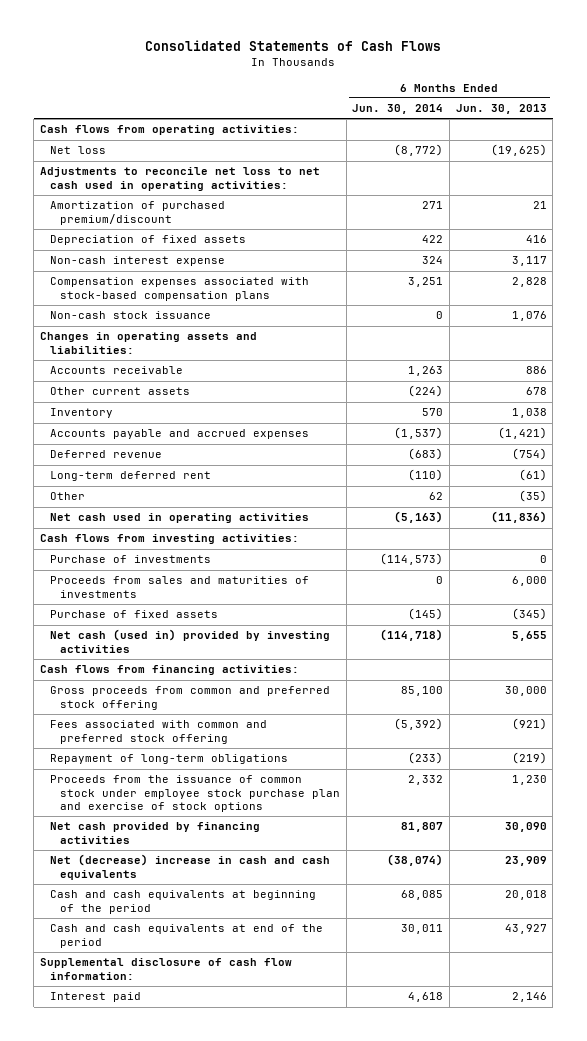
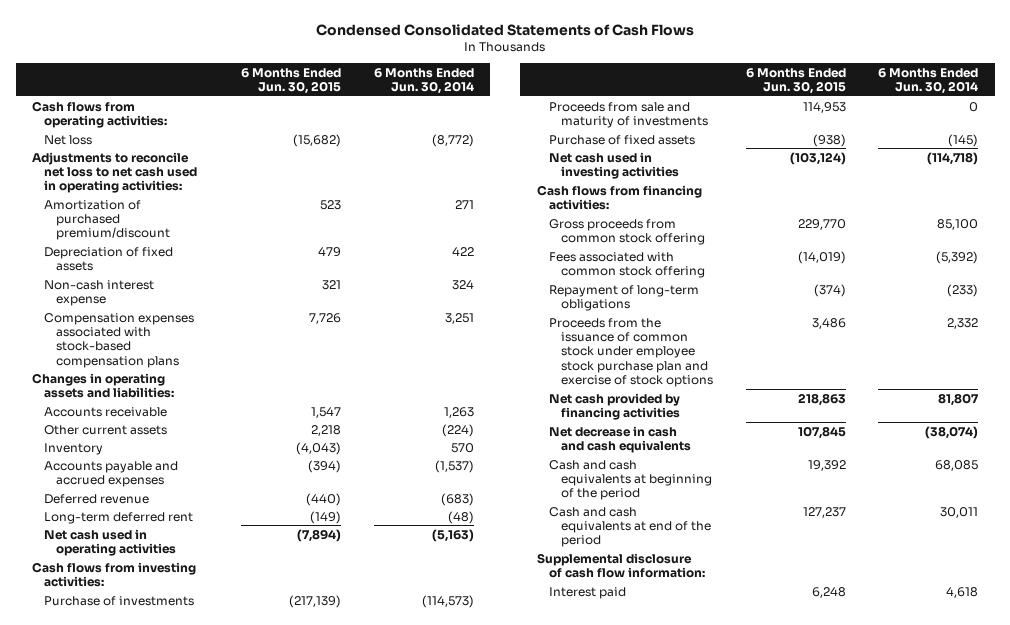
- Consolidated Statements of Cash Flows
+ Condensed Consolidated Statements of Cash Flows
- | 6 Months Ended Jun. 30, 2014 | 6 Months Ended Jun. 30, 2013
+ | 6 Months Ended Jun. 30, 2015 | 6 Months Ended Jun. 30, 2014
- Non-cash stock issuance | 0 | 1,076
- Long-term deferred rent | (110) | (61)
- Other | 62 | (35)
+ Long-term deferred rent | (149) | (48)
- Proceeds from sales and maturities of investments | 0 | 6,000
+ Proceeds from sale and maturity of investments | 114,953 | 0
- Net cash (used in) provided by investing activities | (114,718) | 5,655
+ Net cash used in investing activities | (103,124) | (114,718)
- Gross proceeds from common and preferred stock offering | 85,100 | 30,000
- Fees associated with common and preferred stock offering | (5,392) | (921)
+ Gross proceeds from common stock offering | 229,770 | 85,100
+ Fees associated with common stock offering | (14,019) | (5,392)
- Net (decrease) increase in cash and cash equivalents | (38,074) | 23,909
+ Net decrease in cash and cash equivalents | 107,845 | (38,074)

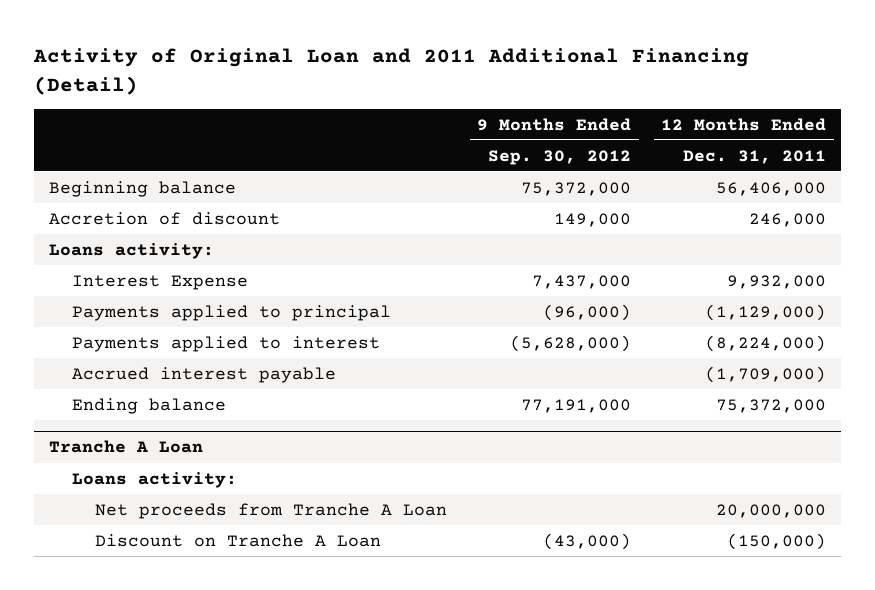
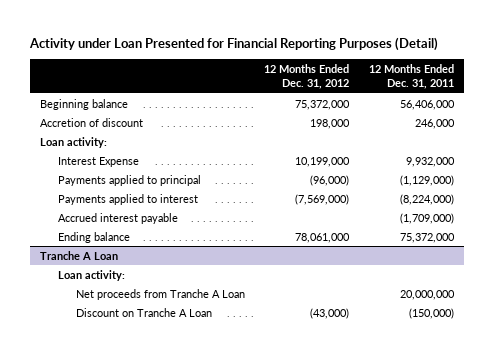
- Activity of Original Loan and 2011 Additional Financing (Detail)
+ Activity under Loan Presented for Financial Reporting Purposes (Detail)
- | 9 Months Ended Sep. 30, 2012 | 12 Months Ended Dec. 31, 2011
+ | 12 Months Ended Dec. 31, 2012 | 12 Months Ended Dec. 31, 2011
- Loans activity:
+ Loan activity:
@ Tranche A Loan
- Loans activity:
+ Loan activity:

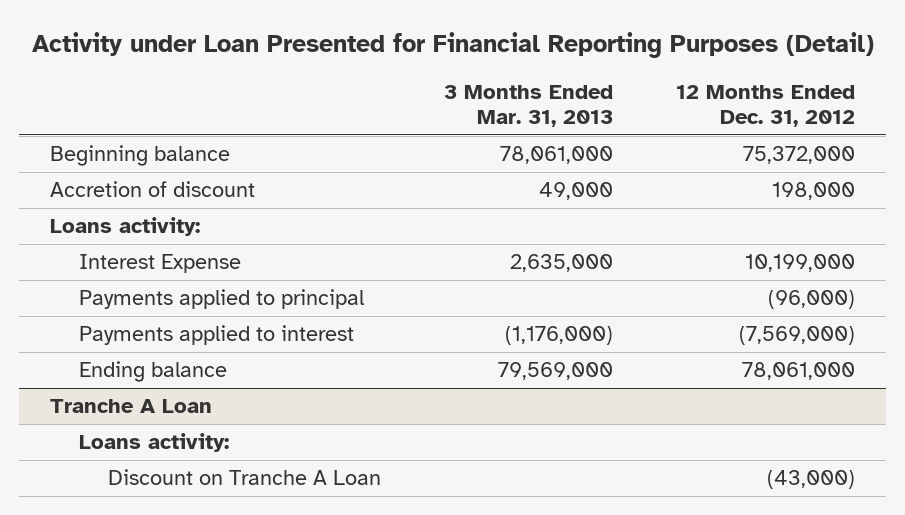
- | 12 Months Ended Dec. 31, 2012 | 12 Months Ended Dec. 31, 2011
+ | 3 Months Ended Mar. 31, 2013 | 12 Months Ended Dec. 31, 2012
- Loan activity:
+ Loans activity:
- Accrued interest payable | | (1,709,000)
@ Tranche A Loan
- Loan activity:
- Net proceeds from Tranche A Loan | | 20,000,000
+ Loans activity:

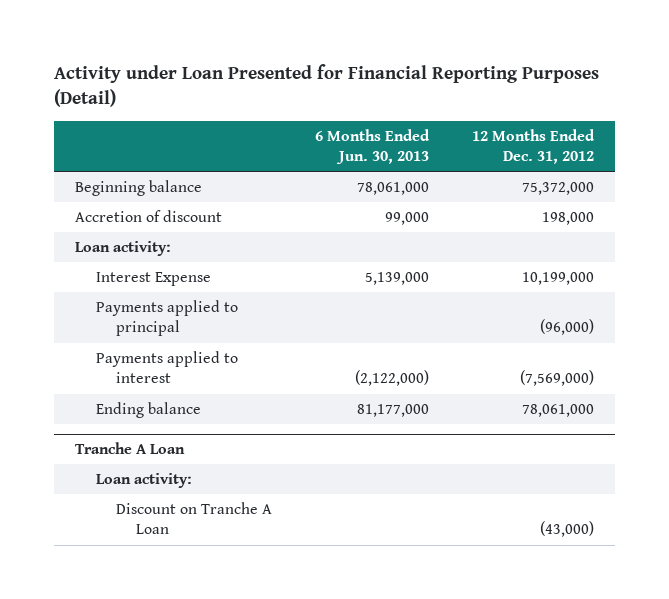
- | 3 Months Ended Mar. 31, 2013 | 12 Months Ended Dec. 31, 2012
+ | 6 Months Ended Jun. 30, 2013 | 12 Months Ended Dec. 31, 2012
- Loans activity:
+ Loan activity:
@ Tranche A Loan
- Loans activity:
+ Loan activity:

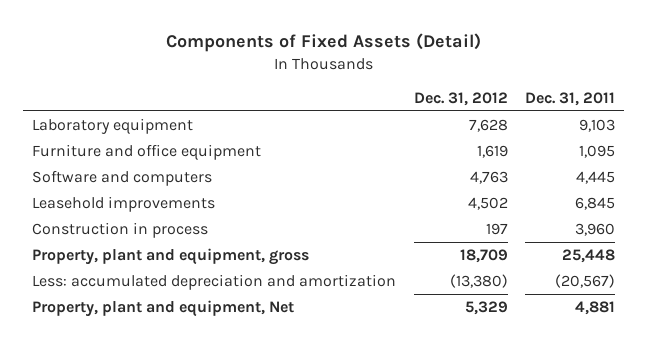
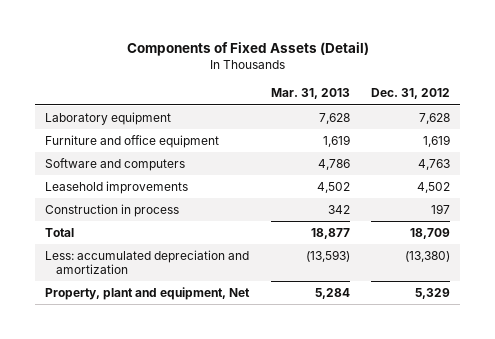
- | Dec. 31, 2012 | Dec. 31, 2011
+ | Mar. 31, 2013 | Dec. 31, 2012
- Property, plant and equipment, gross | 18,709 | 25,448
+ Total | 18,877 | 18,709

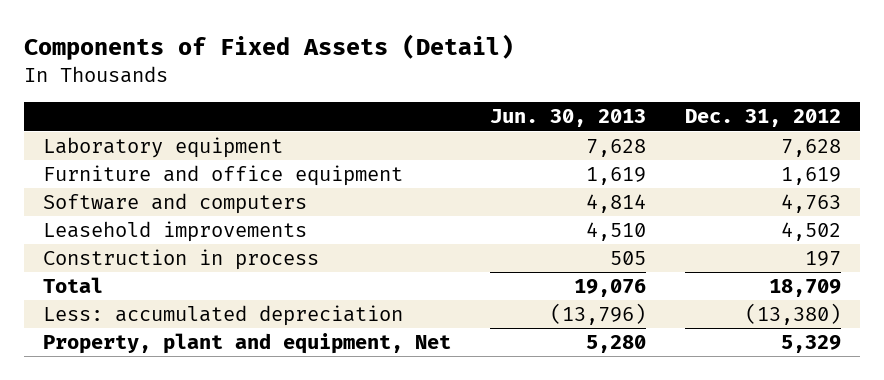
- | Mar. 31, 2013 | Dec. 31, 2012
+ | Jun. 30, 2013 | Dec. 31, 2012
- Less: accumulated depreciation and amortization | (13,593) | (13,380)
+ Less: accumulated depreciation | (13,796) | (13,380)

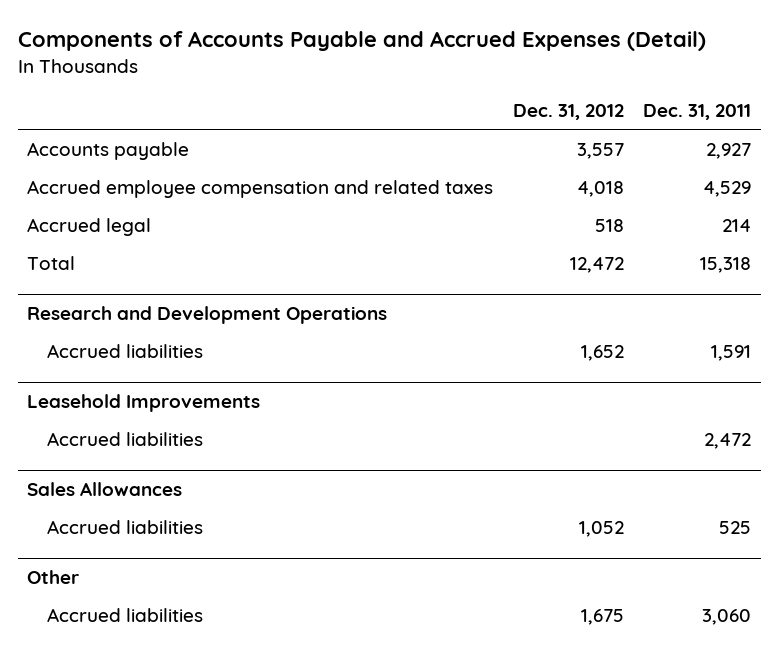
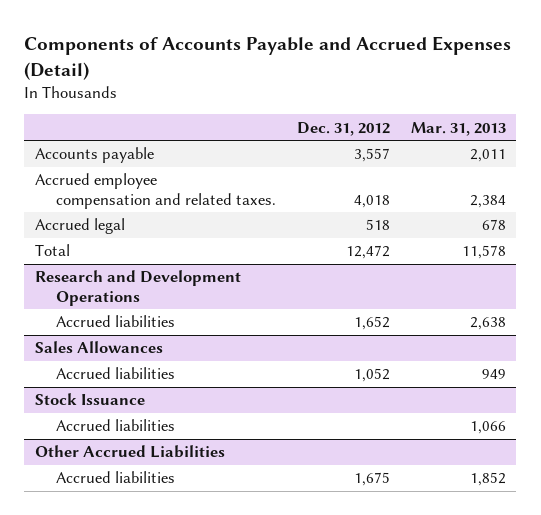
- | Dec. 31, 2012 | Dec. 31, 2011
+ | Dec. 31, 2012 | Mar. 31, 2013
- Accrued employee compensation and related taxes | 4,018 | 4,529
+ Accrued employee compensation and related taxes. | 4,018 | 2,384
- Leasehold Improvements
- Accrued liabilities | | 2,472
- Other
+ Stock Issuance
+ Accrued liabilities | | 1,066
+ Other Accrued Liabilities

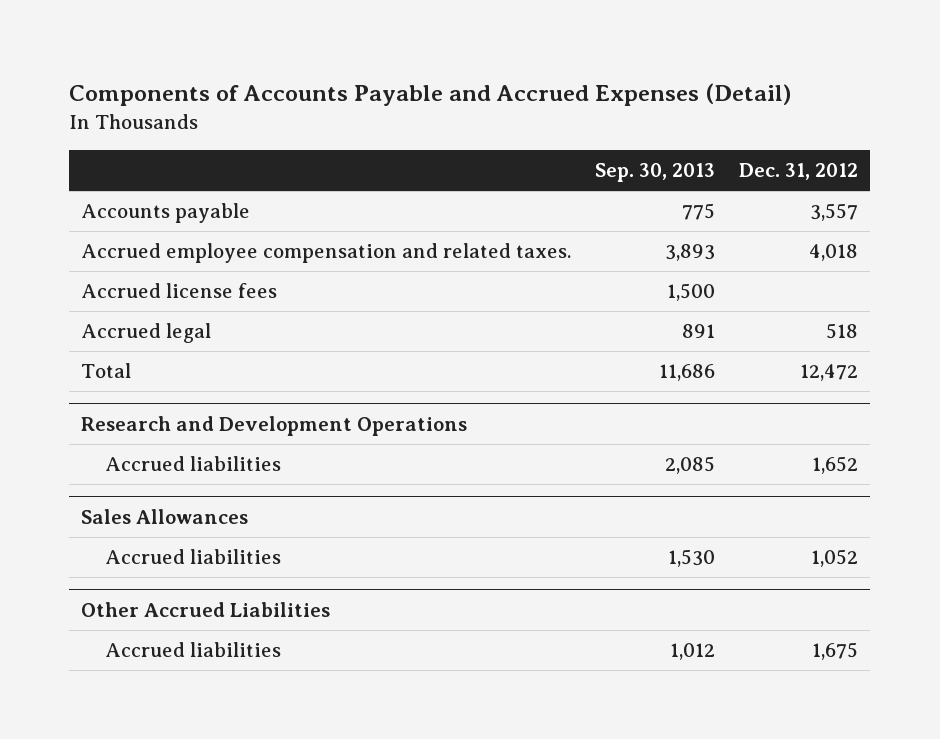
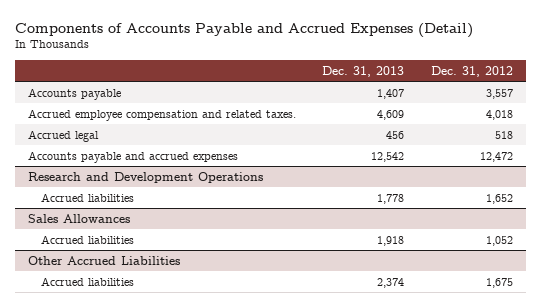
- | Sep. 30, 2013 | Dec. 31, 2012
+ | Dec. 31, 2013 | Dec. 31, 2012
- Accrued license fees | 1,500 |
- Total | 11,686 | 12,472
+ Accounts payable and accrued expenses | 12,542 | 12,472

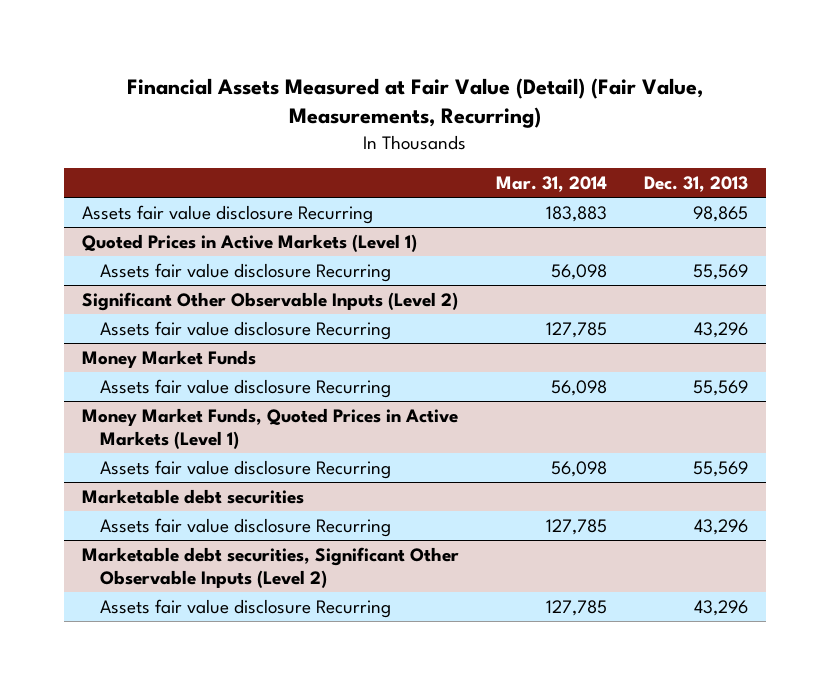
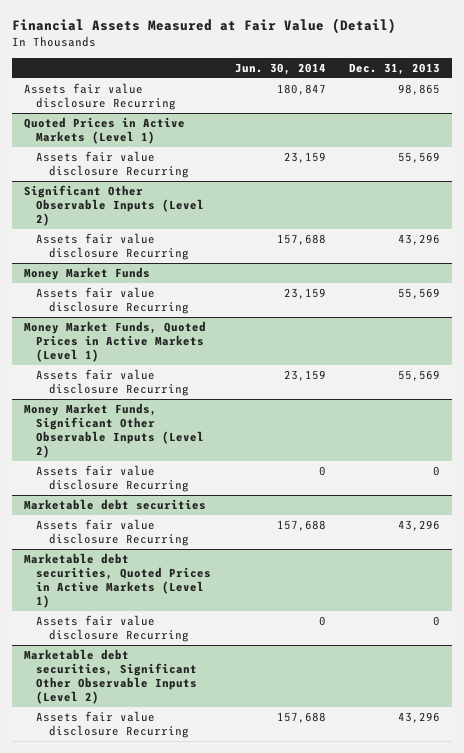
- Financial Assets Measured at Fair Value (Detail) (Fair Value, Measurements, Recurring)
+ Financial Assets Measured at Fair Value (Detail)
- | Mar. 31, 2014 | Dec. 31, 2013
+ | Jun. 30, 2014 | Dec. 31, 2013
+ Money Market Funds, Significant Other Observable Inputs (Level 2)
+ Assets fair value disclosure Recurring | 0 | 0
+ Marketable debt securities, Quoted Prices in Active Markets (Level 1)
+ Assets fair value disclosure Recurring | 0 | 0

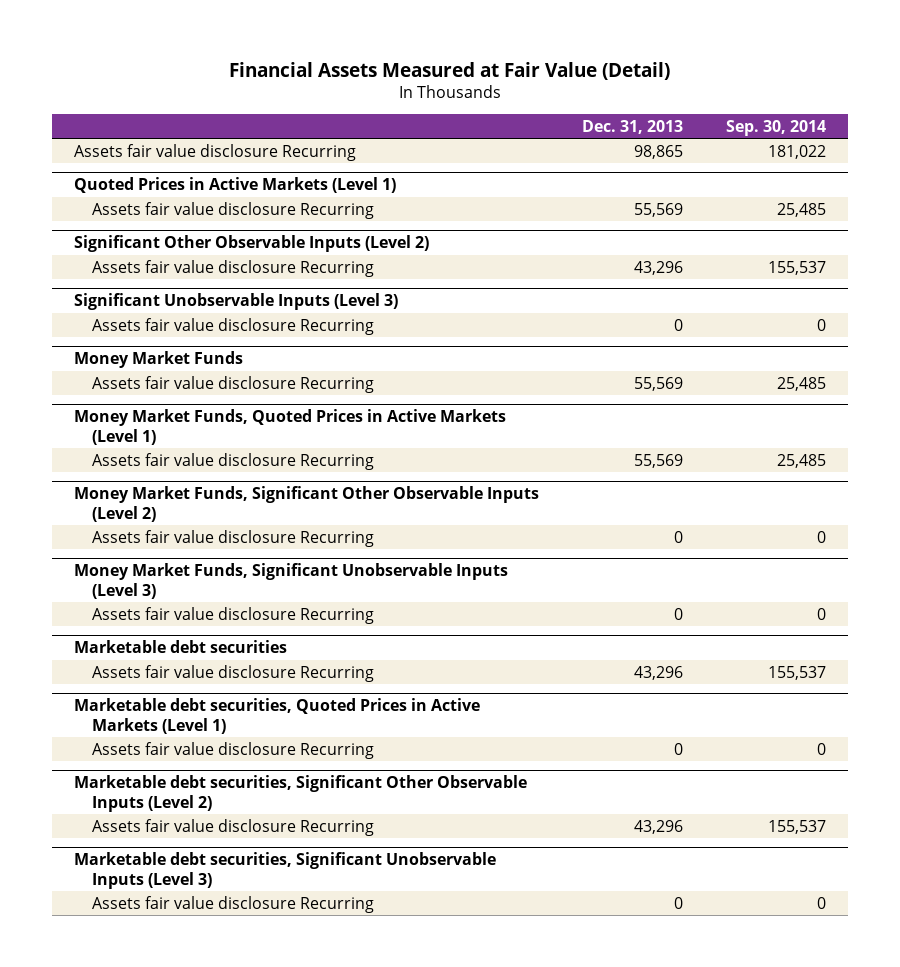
- | Jun. 30, 2014 | Dec. 31, 2013
+ | Dec. 31, 2013 | Sep. 30, 2014
+ Significant Unobservable Inputs (Level 3)
+ Assets fair value disclosure Recurring | 0 | 0
+ Money Market Funds, Significant Unobservable Inputs (Level 3)
+ Assets fair value disclosure Recurring | 0 | 0
+ Marketable debt securities, Significant Unobservable Inputs (Level 3)
+ Assets fair value disclosure Recurring | 0 | 0

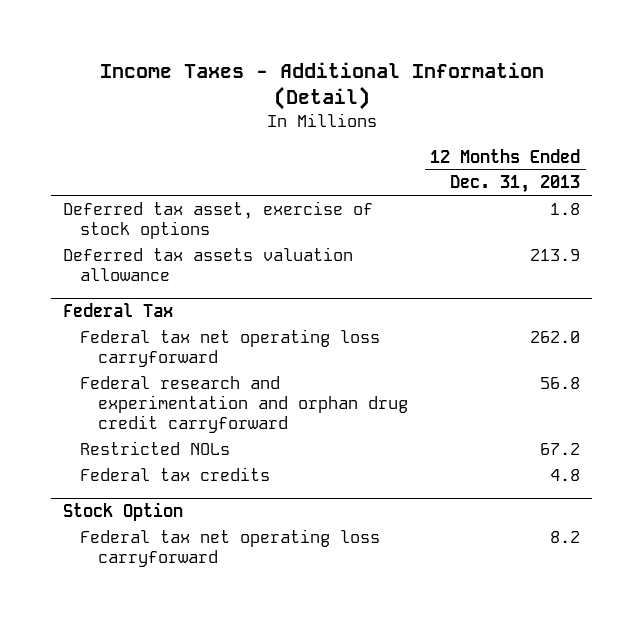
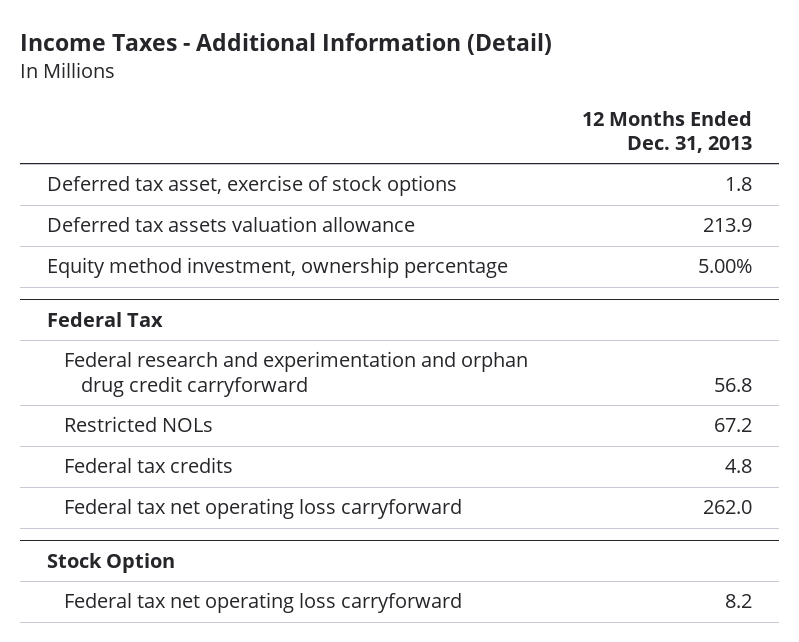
+ Equity method investment, ownership percentage | 5.00%
@ Federal Tax
moved down: Federal tax net operating loss carryforward | 262.0

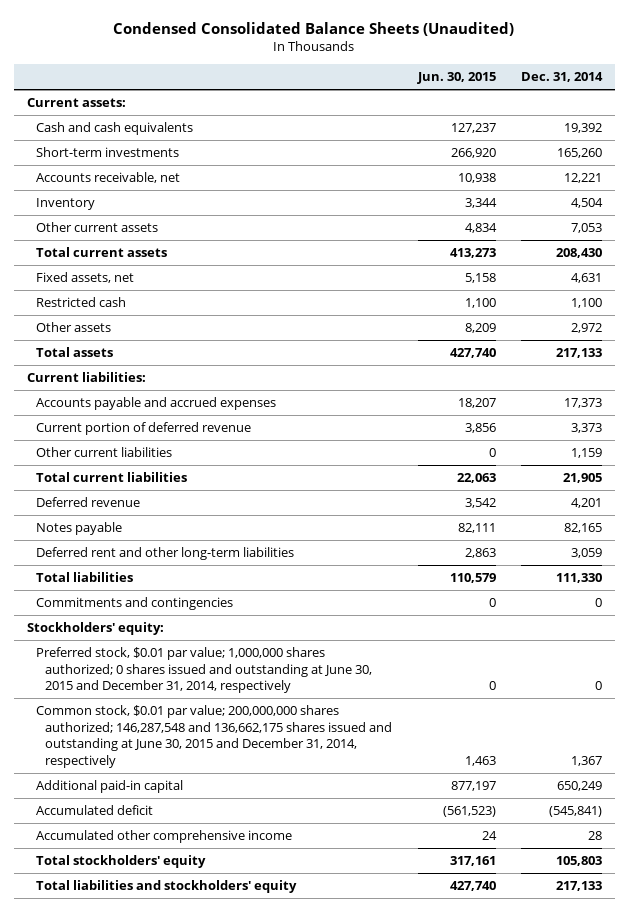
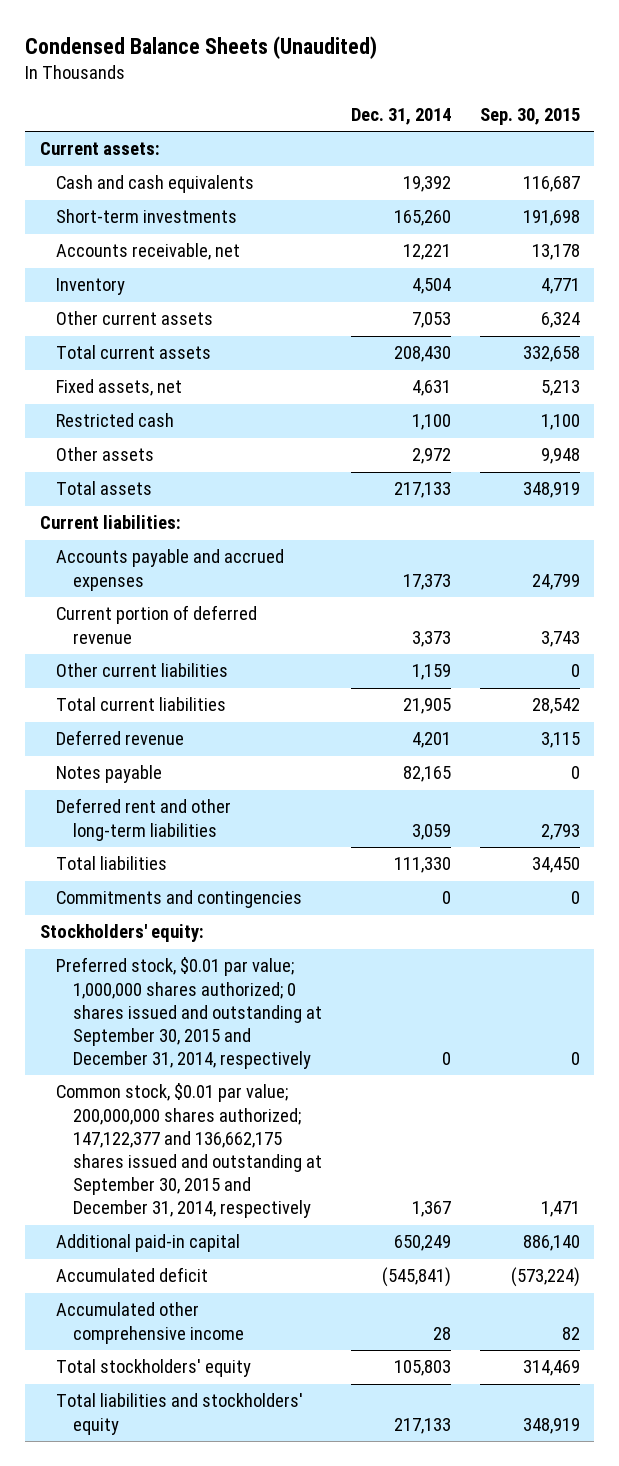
- Condensed Consolidated Balance Sheets (Unaudited)
+ Condensed Balance Sheets (Unaudited)
- | Jun. 30, 2015 | Dec. 31, 2014
+ | Dec. 31, 2014 | Sep. 30, 2015
- Preferred stock, $0.01 par value; 1,000,000 shares authorized; 0 shares issued and outstanding at June 30, 2015 and December 31, 2014, respectively | 0 | 0
- Common stock, $0.01 par value; 200,000,000 shares authorized; 146,287,548 and 136,662,175 shares issued and outstanding at June 30, 2015 and December 31, 2014, respectively | 1,463 | 1,367
+ Preferred stock, $0.01 par value; 1,000,000 shares authorized; 0 shares issued and outstanding at September 30, 2015 and December 31, 2014, respectively | 0 | 0
+ Common stock, $0.01 par value; 200,000,000 shares authorized; 147,122,377 and 136,662,175 shares issued and outstanding at September 30, 2015 and December 31, 2014, respectively | 1,367 | 1,471

